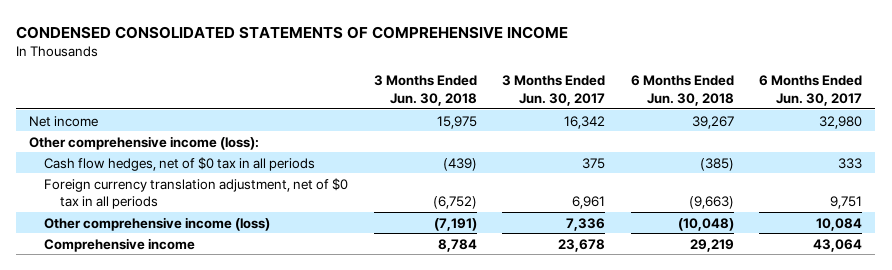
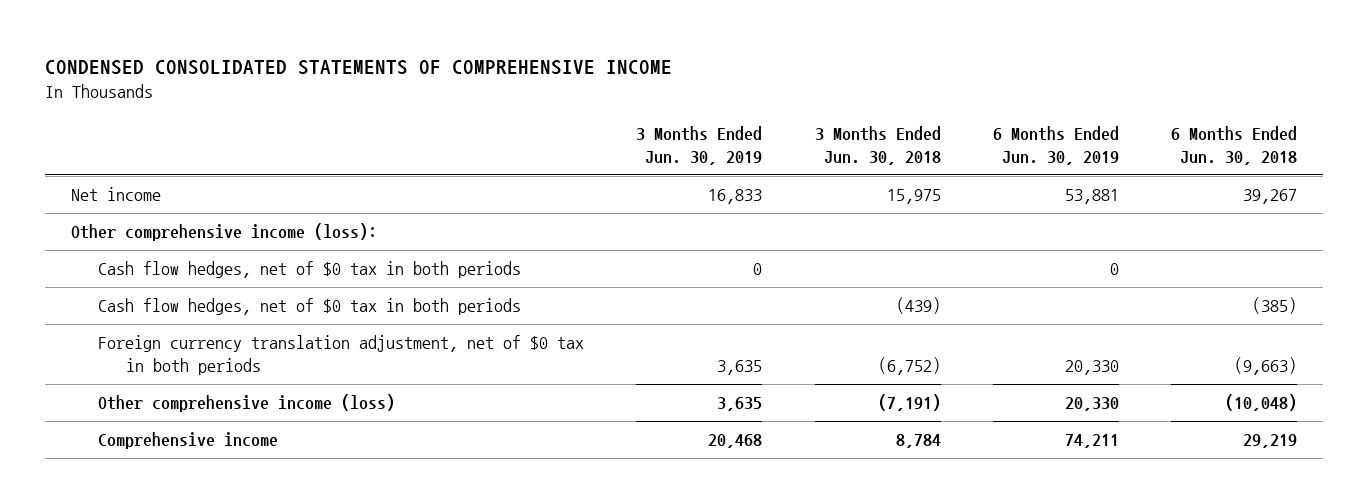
- | 3 Months Ended Jun. 30, 2018 | 3 Months Ended Jun. 30, 2017 | 6 Months Ended Jun. 30, 2018 | 6 Months Ended Jun. 30, 2017
+ | 3 Months Ended Jun. 30, 2019 | 3 Months Ended Jun. 30, 2018 | 6 Months Ended Jun. 30, 2019 | 6 Months Ended Jun. 30, 2018
- Cash flow hedges, net of $0 tax in all periods | (439) | 375 | (385) | 333
- Foreign currency translation adjustment, net of $0 tax in all periods | (6,752) | 6,961 | (9,663) | 9,751
+ Cash flow hedges, net of $0 tax in both periods | 0 | | 0 |
+ Cash flow hedges, net of $0 tax in both periods | | (439) | | (385)
+ Foreign currency translation adjustment, net of $0 tax in both periods | 3,635 | (6,752) | 20,330 | (9,663)

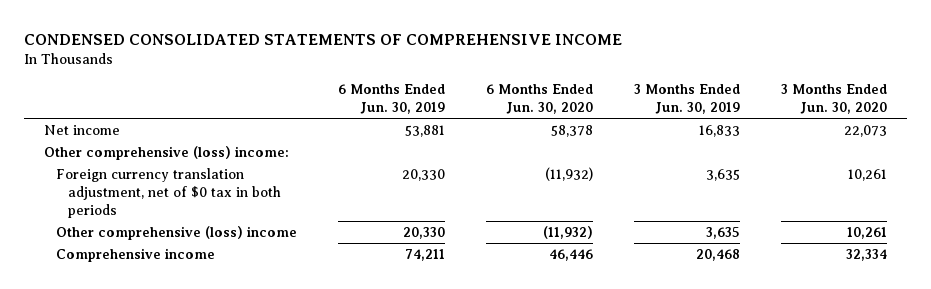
- | 3 Months Ended Jun. 30, 2019 | 3 Months Ended Jun. 30, 2018 | 6 Months Ended Jun. 30, 2019 | 6 Months Ended Jun. 30, 2018
+ | 6 Months Ended Jun. 30, 2019 | 6 Months Ended Jun. 30, 2020 | 3 Months Ended Jun. 30, 2019 | 3 Months Ended Jun. 30, 2020
- Other comprehensive income (loss):
- Cash flow hedges, net of $0 tax in both periods | 0 | | 0 |
- Cash flow hedges, net of $0 tax in both periods | | (439) | | (385)
+ Other comprehensive (loss) income:
- Other comprehensive income (loss) | 3,635 | (7,191) | 20,330 | (10,048)
+ Other comprehensive (loss) income | 20,330 | (11,932) | 3,635 | 10,261

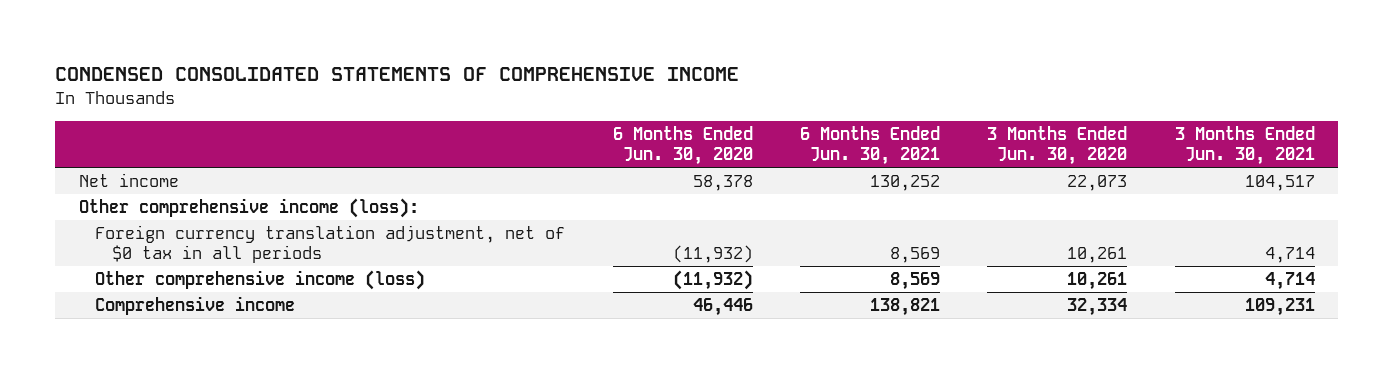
- | 6 Months Ended Jun. 30, 2019 | 6 Months Ended Jun. 30, 2020 | 3 Months Ended Jun. 30, 2019 | 3 Months Ended Jun. 30, 2020
+ | 6 Months Ended Jun. 30, 2020 | 6 Months Ended Jun. 30, 2021 | 3 Months Ended Jun. 30, 2020 | 3 Months Ended Jun. 30, 2021
- Other comprehensive (loss) income:
- Foreign currency translation adjustment, net of $0 tax in both periods | 20,330 | (11,932) | 3,635 | 10,261
- Other comprehensive (loss) income | 20,330 | (11,932) | 3,635 | 10,261
+ Other comprehensive income (loss):
+ Foreign currency translation adjustment, net of $0 tax in all periods | (11,932) | 8,569 | 10,261 | 4,714
+ Other comprehensive income (loss) | (11,932) | 8,569 | 10,261 | 4,714

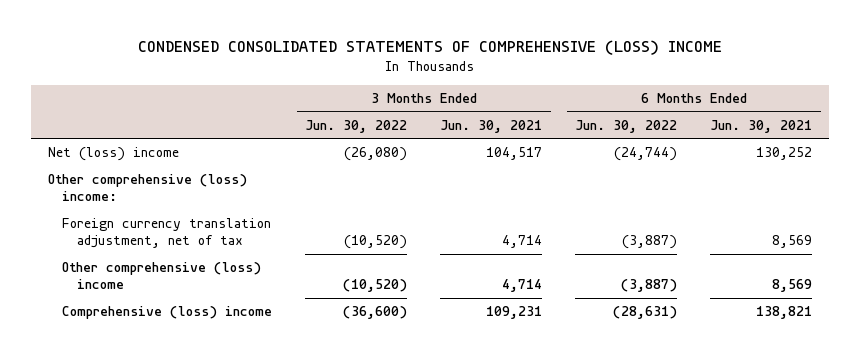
- CONDENSED CONSOLIDATED STATEMENTS OF COMPREHENSIVE INCOME
+ CONDENSED CONSOLIDATED STATEMENTS OF COMPREHENSIVE (LOSS) INCOME
- | 6 Months Ended Jun. 30, 2020 | 6 Months Ended Jun. 30, 2021 | 3 Months Ended Jun. 30, 2020 | 3 Months Ended Jun. 30, 2021
+ | 3 Months Ended Jun. 30, 2022 | 3 Months Ended Jun. 30, 2021 | 6 Months Ended Jun. 30, 2022 | 6 Months Ended Jun. 30, 2021
- Net income | 58,378 | 130,252 | 22,073 | 104,517
- Other comprehensive income (loss):
- Foreign currency translation adjustment, net of $0 tax in all periods | (11,932) | 8,569 | 10,261 | 4,714
- Other comprehensive income (loss) | (11,932) | 8,569 | 10,261 | 4,714
- Comprehensive income | 46,446 | 138,821 | 32,334 | 109,231
+ Net (loss) income | (26,080) | 104,517 | (24,744) | 130,252
+ Other comprehensive (loss) income:
+ Foreign currency translation adjustment, net of tax | (10,520) | 4,714 | (3,887) | 8,569
+ Other comprehensive (loss) income | (10,520) | 4,714 | (3,887) | 8,569
+ Comprehensive (loss) income | (36,600) | 109,231 | (28,631) | 138,821

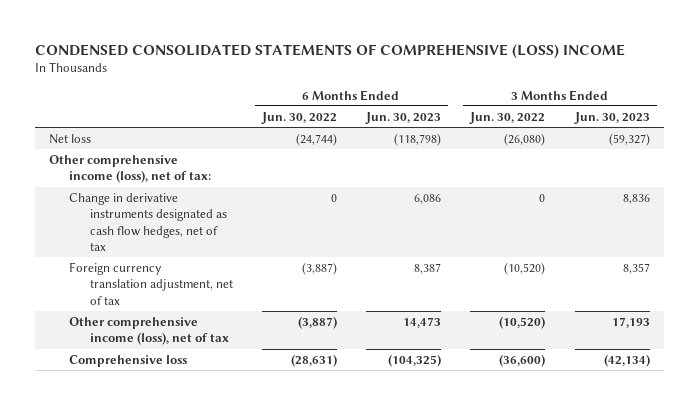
- | 3 Months Ended Jun. 30, 2022 | 3 Months Ended Jun. 30, 2021 | 6 Months Ended Jun. 30, 2022 | 6 Months Ended Jun. 30, 2021
+ | 6 Months Ended Jun. 30, 2022 | 6 Months Ended Jun. 30, 2023 | 3 Months Ended Jun. 30, 2022 | 3 Months Ended Jun. 30, 2023
- Net (loss) income | (26,080) | 104,517 | (24,744) | 130,252
- Other comprehensive (loss) income:
+ Net loss | (24,744) | (118,798) | (26,080) | (59,327)
+ Other comprehensive income (loss), net of tax:
+ Change in derivative instruments designated as cash flow hedges, net of tax | 0 | 6,086 | 0 | 8,836
- Other comprehensive (loss) income | (10,520) | 4,714 | (3,887) | 8,569
- Comprehensive (loss) income | (36,600) | 109,231 | (28,631) | 138,821
+ Other comprehensive income (loss), net of tax | (3,887) | 14,473 | (10,520) | 17,193
+ Comprehensive loss | (28,631) | (104,325) | (36,600) | (42,134)

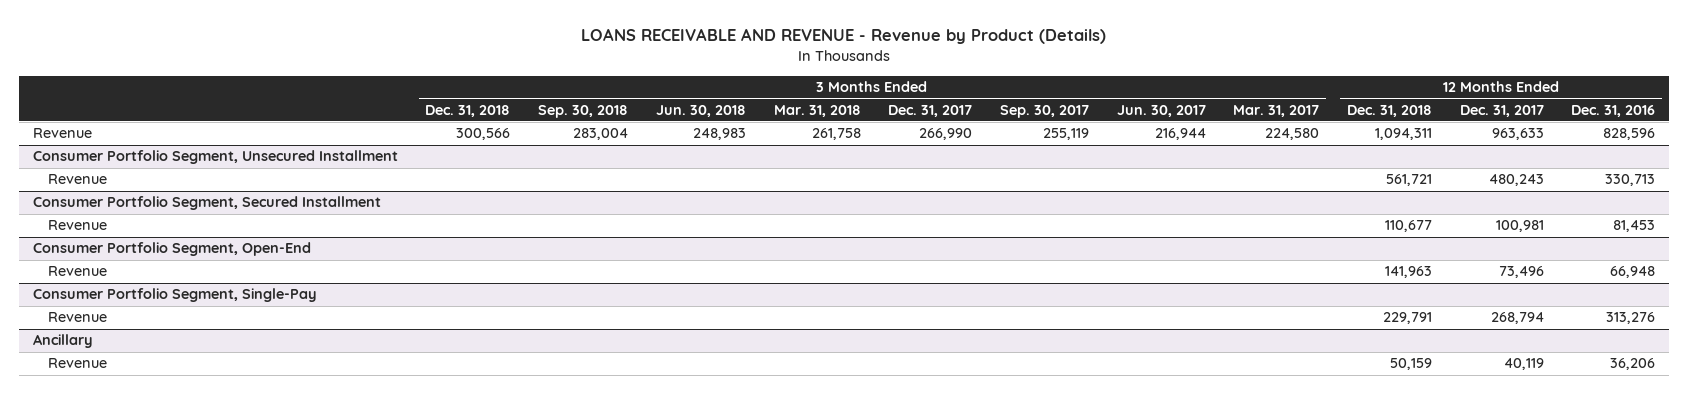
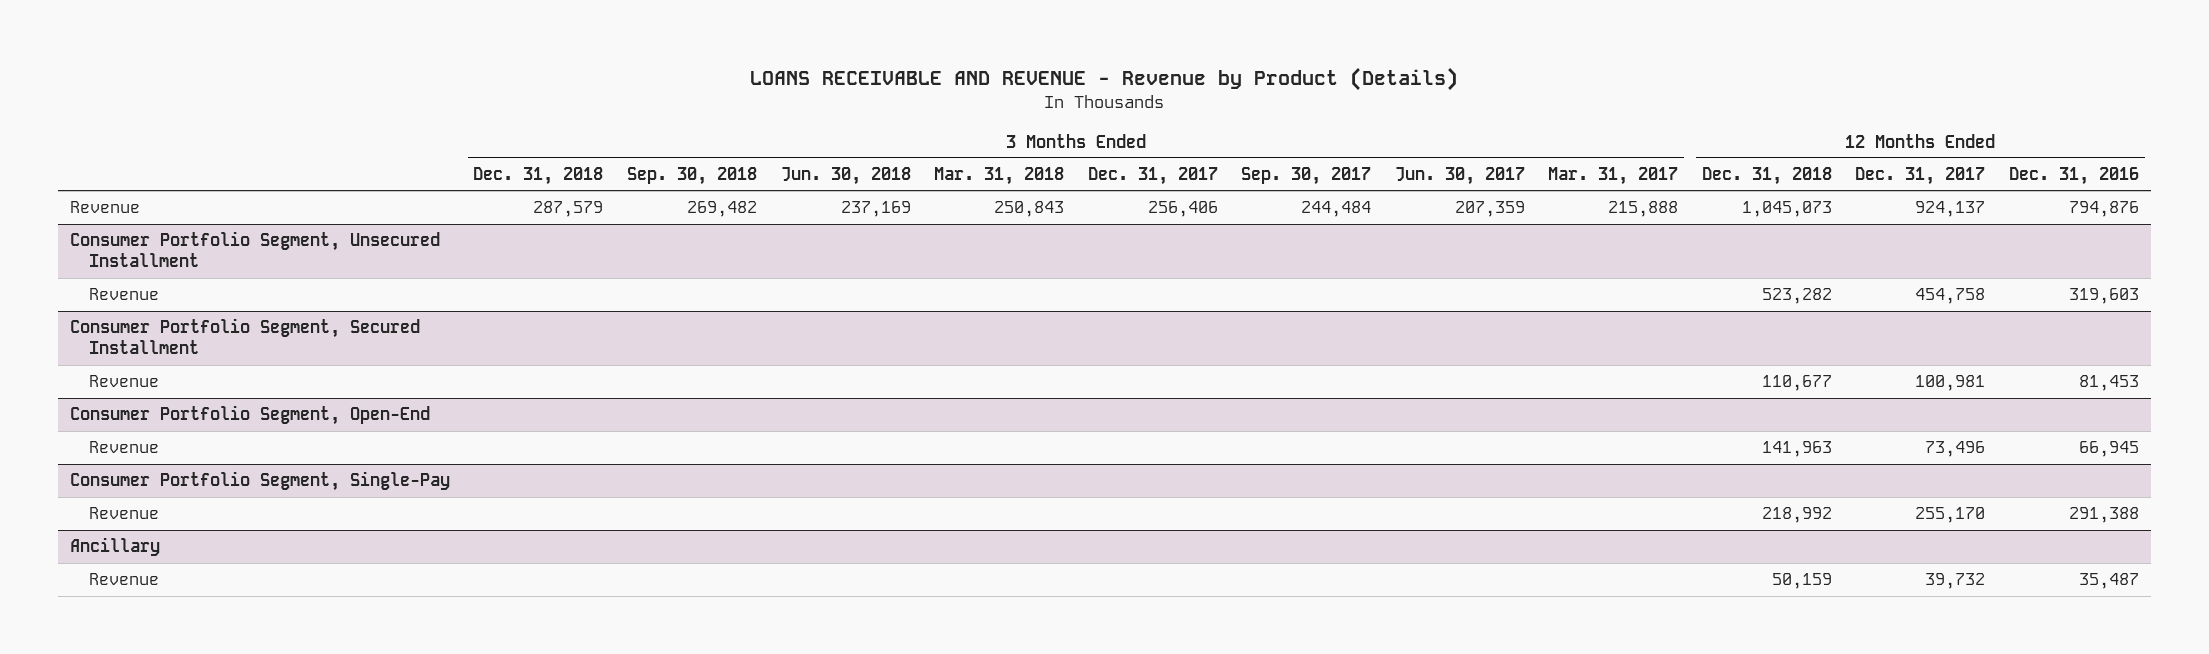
- Revenue | 300,566 | 283,004 | 248,983 | 261,758 | 266,990 | 255,119 | 216,944 | 224,580 | 1,094,311 | 963,633 | 828,596
+ Revenue | 287,579 | 269,482 | 237,169 | 250,843 | 256,406 | 244,484 | 207,359 | 215,888 | 1,045,073 | 924,137 | 794,876
@ Consumer Portfolio Segment, Unsecured Installment
- Revenue | | | | | | | | | 561,721 | 480,243 | 330,713
+ Revenue | | | | | | | | | 523,282 | 454,758 | 319,603
@ Consumer Portfolio Segment, Open-End
- Revenue | | | | | | | | | 141,963 | 73,496 | 66,948
+ Revenue | | | | | | | | | 141,963 | 73,496 | 66,945
@ Consumer Portfolio Segment, Single-Pay
- Revenue | | | | | | | | | 229,791 | 268,794 | 313,276
+ Revenue | | | | | | | | | 218,992 | 255,170 | 291,388
@ Ancillary
- Revenue | | | | | | | | | 50,159 | 40,119 | 36,206
+ Revenue | | | | | | | | | 50,159 | 39,732 | 35,487

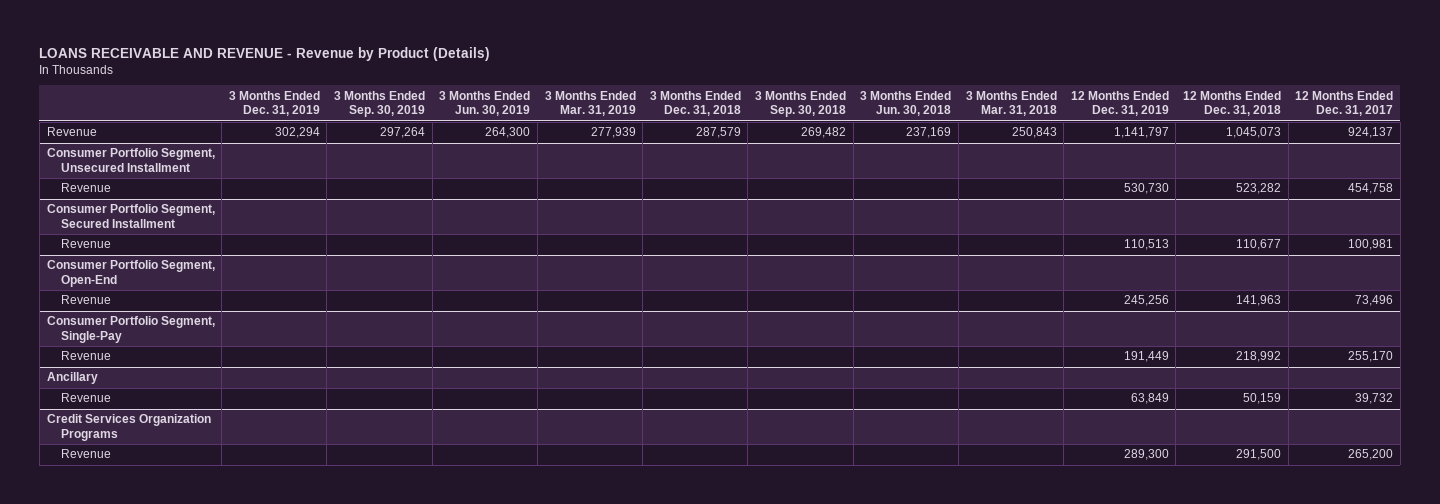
- | 3 Months Ended Dec. 31, 2018 | 3 Months Ended Sep. 30, 2018 | 3 Months Ended Jun. 30, 2018 | 3 Months Ended Mar. 31, 2018 | 3 Months Ended Dec. 31, 2017 | 3 Months Ended Sep. 30, 2017 | 3 Months Ended Jun. 30, 2017 | 3 Months Ended Mar. 31, 2017 | 12 Months Ended Dec. 31, 2018 | 12 Months Ended Dec. 31, 2017 | 12 Months Ended Dec. 31, 2016
+ | 3 Months Ended Dec. 31, 2019 | 3 Months Ended Sep. 30, 2019 | 3 Months Ended Jun. 30, 2019 | 3 Months Ended Mar. 31, 2019 | 3 Months Ended Dec. 31, 2018 | 3 Months Ended Sep. 30, 2018 | 3 Months Ended Jun. 30, 2018 | 3 Months Ended Mar. 31, 2018 | 12 Months Ended Dec. 31, 2019 | 12 Months Ended Dec. 31, 2018 | 12 Months Ended Dec. 31, 2017
+ Credit Services Organization Programs
+ Revenue | | | | | | | | | 289,300 | 291,500 | 265,200

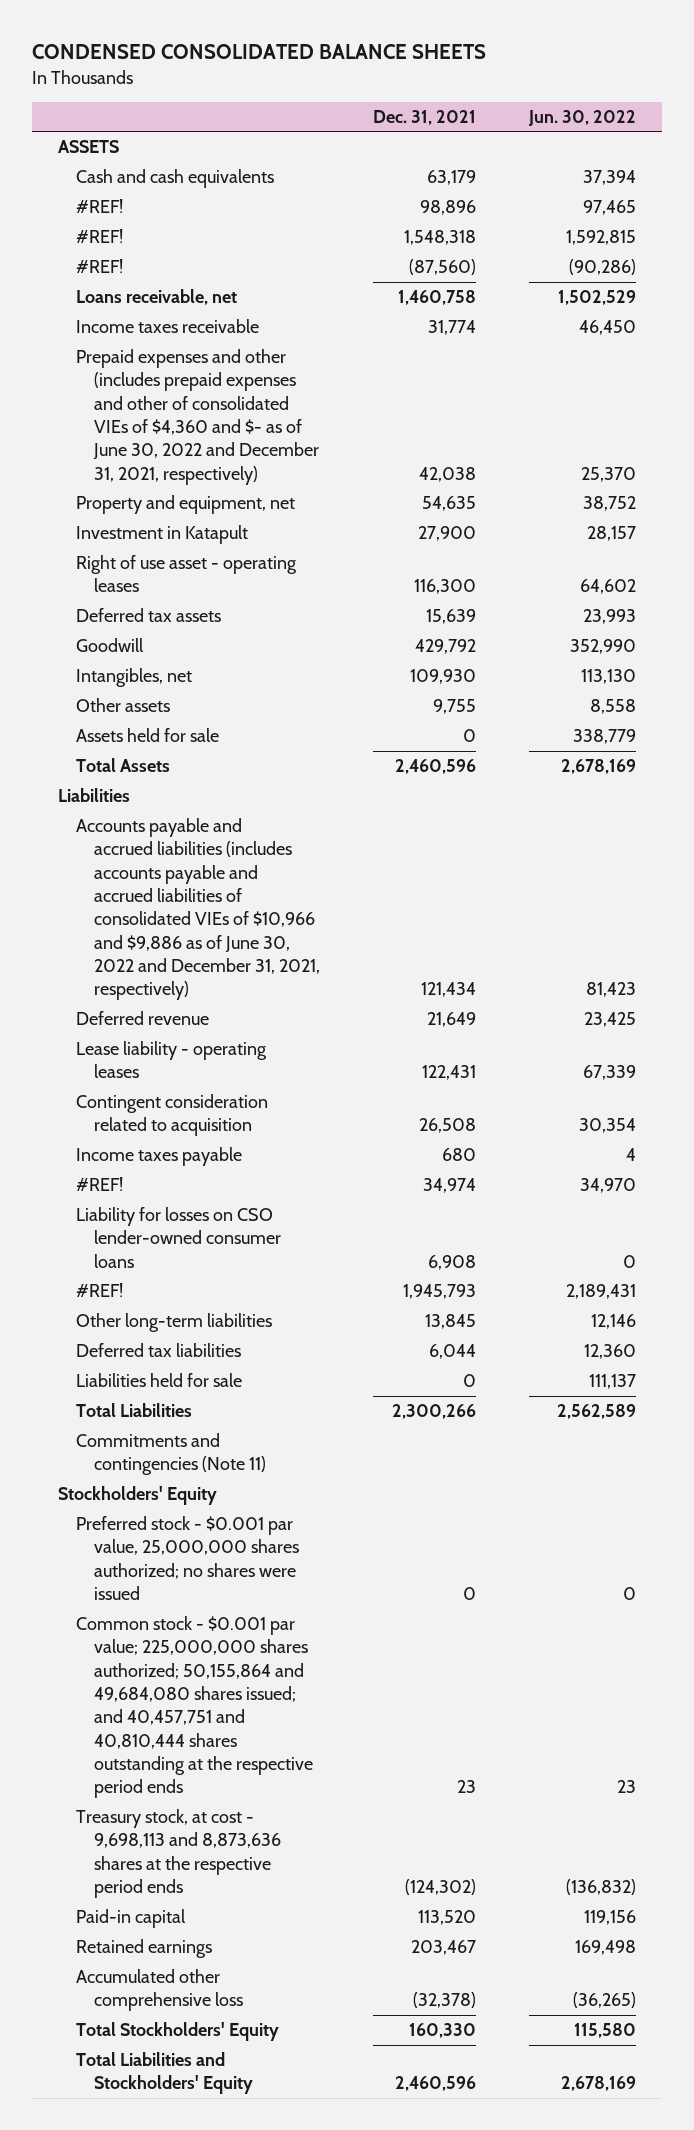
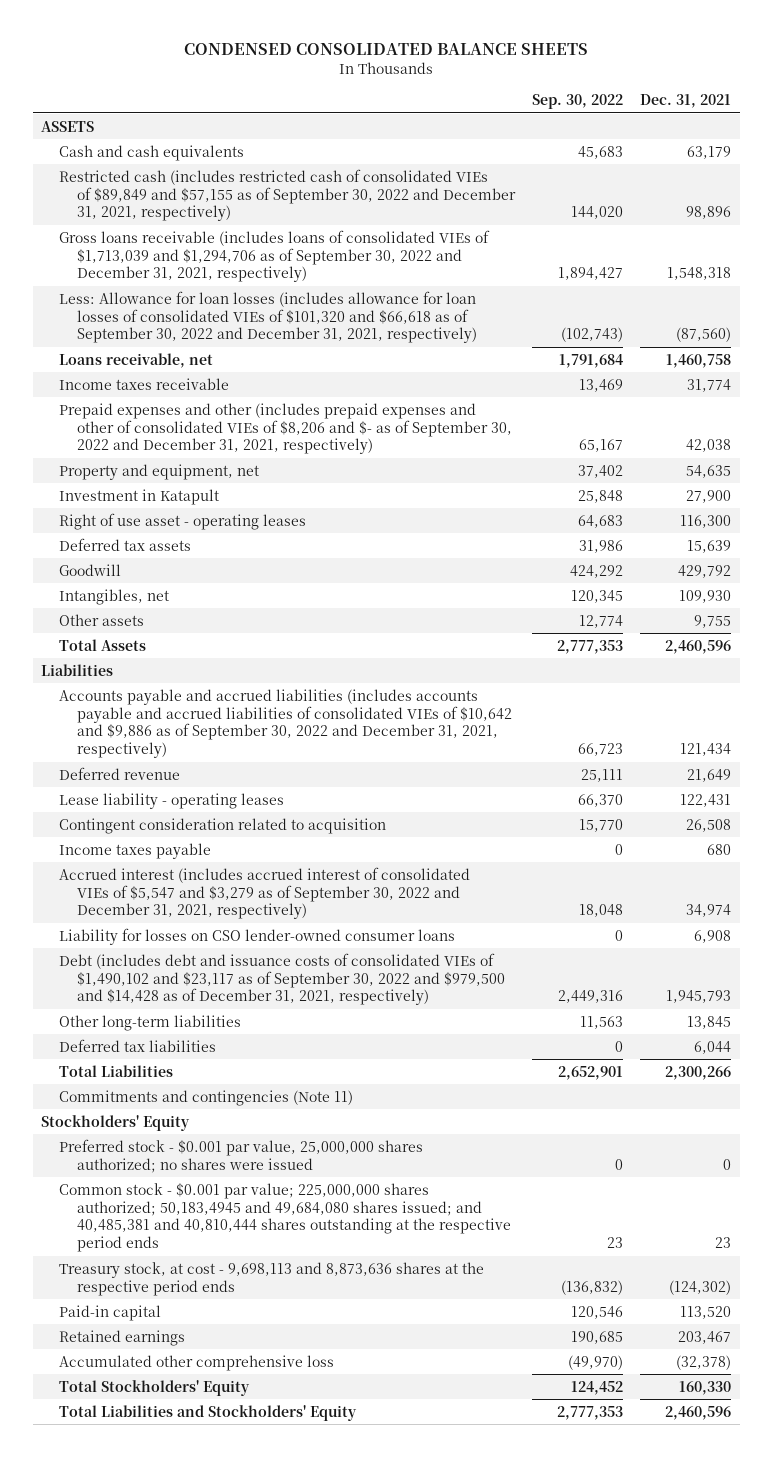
- | Dec. 31, 2021 | Jun. 30, 2022
+ | Sep. 30, 2022 | Dec. 31, 2021
- #REF! | 98,896 | 97,465
- #REF! | 1,548,318 | 1,592,815
- #REF! | (87,560) | (90,286)
+ Restricted cash (includes restricted cash of consolidated VIEs of $89,849 and $57,155 as of September 30, 2022 and December 31, 2021, respectively) | 144,020 | 98,896
+ Gross loans receivable (includes loans of consolidated VIEs of $1,713,039 and $1,294,706 as of September 30, 2022 and December 31, 2021, respectively) | 1,894,427 | 1,548,318
+ Less: Allowance for loan losses (includes allowance for loan losses of consolidated VIEs of $101,320 and $66,618 as of September 30, 2022 and December 31, 2021, respectively) | (102,743) | (87,560)
- Prepaid expenses and other (includes prepaid expenses and other of consolidated VIEs of $4,360 and $- as of June 30, 2022 and December 31, 2021, respectively) | 42,038 | 25,370
+ Prepaid expenses and other (includes prepaid expenses and other of consolidated VIEs of $8,206 and $- as of September 30, 2022 and December 31, 2021, respectively) | 65,167 | 42,038
- Assets held for sale | 0 | 338,779
- Accounts payable and accrued liabilities (includes accounts payable and accrued liabilities of consolidated VIEs of $10,966 and $9,886 as of June 30, 2022 and December 31, 2021, respectively) | 121,434 | 81,423
+ Accounts payable and accrued liabilities (includes accounts payable and accrued liabilities of consolidated VIEs of $10,642 and $9,886 as of September 30, 2022 and December 31, 2021, respectively) | 66,723 | 121,434
- #REF! | 34,974 | 34,970
+ Accrued interest (includes accrued interest of consolidated VIEs of $5,547 and $3,279 as of September 30, 2022 and December 31, 2021, respectively) | 18,048 | 34,974
- #REF! | 1,945,793 | 2,189,431
+ Debt (includes debt and issuance costs of consolidated VIEs of $1,490,102 and $23,117 as of September 30, 2022 and $979,500 and $14,428 as of December 31, 2021, respectively) | 2,449,316 | 1,945,793
- Liabilities held for sale | 0 | 111,137
- Common stock - $0.001 par value; 225,000,000 shares authorized; 50,155,864 and 49,684,080 shares issued; and 40,457,751 and 40,810,444 shares outstanding at the respective period ends | 23 | 23
+ Common stock - $0.001 par value; 225,000,000 shares authorized; 50,183,4945 and 49,684,080 shares issued; and 40,485,381 and 40,810,444 shares outstanding at the respective period ends | 23 | 23

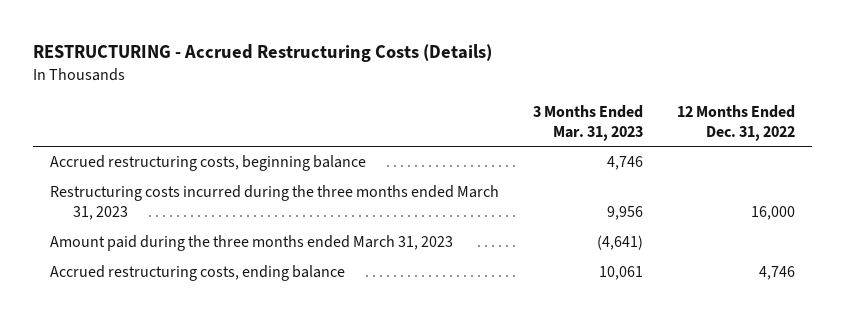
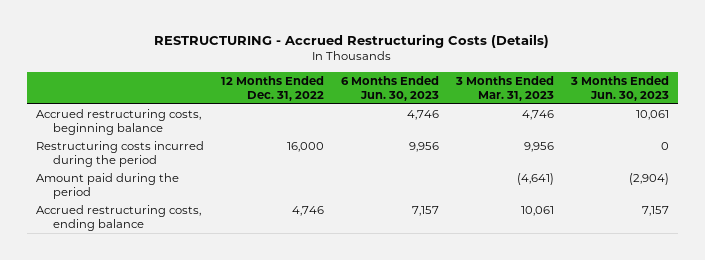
- | 3 Months Ended Mar. 31, 2023 | 12 Months Ended Dec. 31, 2022
+ | 12 Months Ended Dec. 31, 2022 | 6 Months Ended Jun. 30, 2023 | 3 Months Ended Mar. 31, 2023 | 3 Months Ended Jun. 30, 2023
- Restructuring costs incurred during the three months ended March 31, 2023 | 9,956 | 16,000
- Amount paid during the three months ended March 31, 2023 | (4,641) |
+ Restructuring costs incurred during the period | 16,000 | 9,956 | 9,956 | 0
+ Amount paid during the period | | | (4,641) | (2,904)

